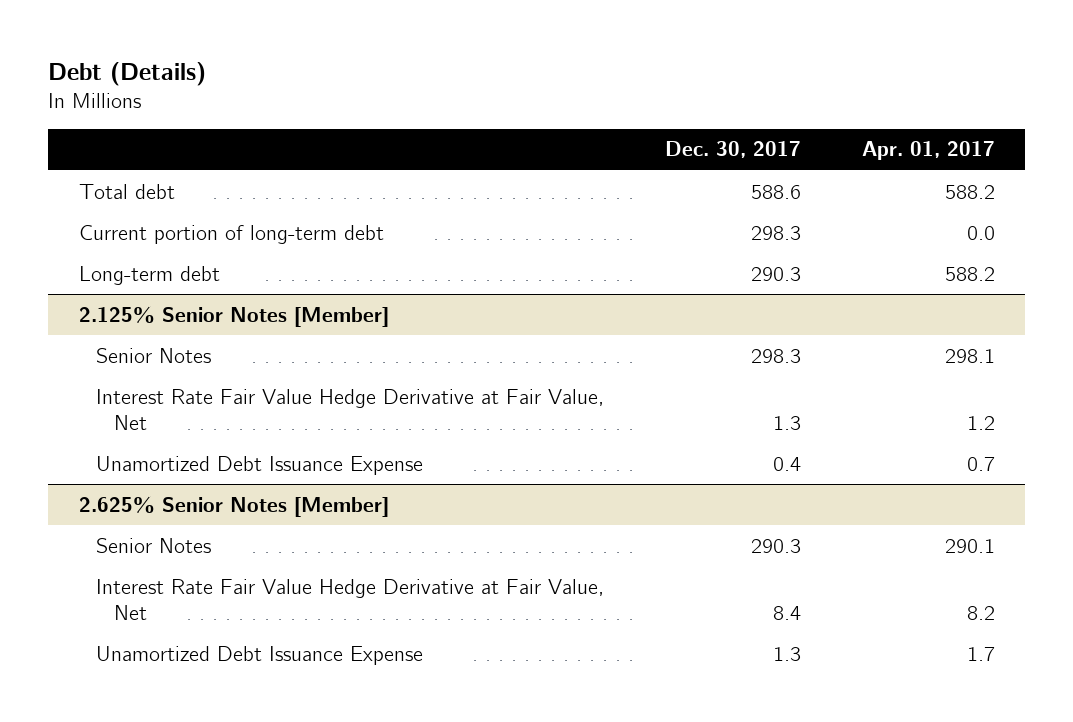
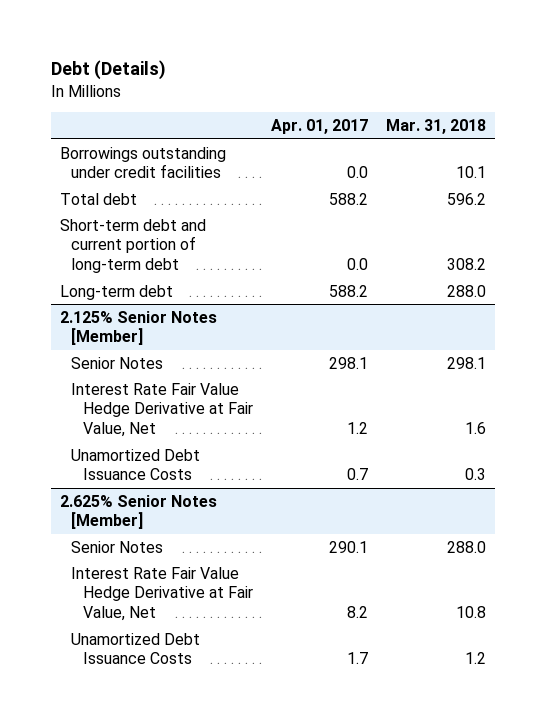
- | Dec. 30, 2017 | Apr. 01, 2017
+ | Apr. 01, 2017 | Mar. 31, 2018
+ Borrowings outstanding under credit facilities | 0.0 | 10.1
- Current portion of long-term debt | 298.3 | 0.0
+ Short-term debt and current portion of long-term debt | 0.0 | 308.2
@ 2.125% Senior Notes [Member]
- Unamortized Debt Issuance Expense | 0.4 | 0.7
+ Unamortized Debt Issuance Costs | 0.7 | 0.3
@ 2.625% Senior Notes [Member]
- Unamortized Debt Issuance Expense | 1.3 | 1.7
+ Unamortized Debt Issuance Costs | 1.7 | 1.2

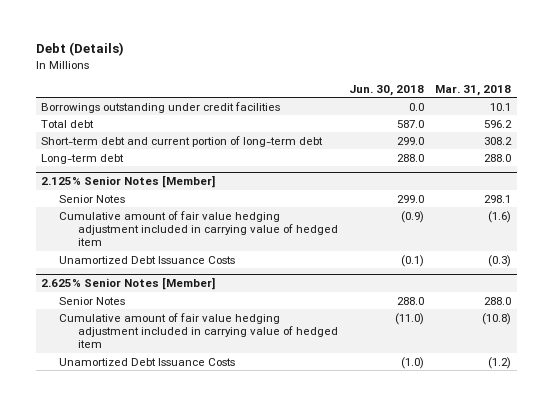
- | Apr. 01, 2017 | Mar. 31, 2018
+ | Jun. 30, 2018 | Mar. 31, 2018
@ 2.125% Senior Notes [Member]
- Interest Rate Fair Value Hedge Derivative at Fair Value, Net | 1.2 | 1.6
- Unamortized Debt Issuance Costs | 0.7 | 0.3
+ Cumulative amount of fair value hedging adjustment included in carrying value of hedged item | (0.9) | (1.6)
+ Unamortized Debt Issuance Costs | (0.1) | (0.3)
@ 2.625% Senior Notes [Member]
- Interest Rate Fair Value Hedge Derivative at Fair Value, Net | 8.2 | 10.8
- Unamortized Debt Issuance Costs | 1.7 | 1.2
+ Cumulative amount of fair value hedging adjustment included in carrying value of hedged item | (11.0) | (10.8)
+ Unamortized Debt Issuance Costs | (1.0) | (1.2)

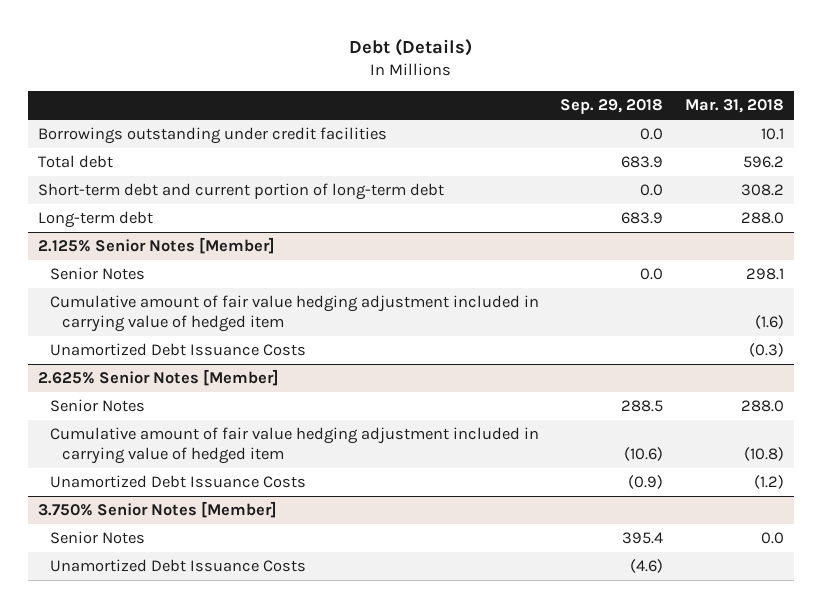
- | Jun. 30, 2018 | Mar. 31, 2018
+ | Sep. 29, 2018 | Mar. 31, 2018
+ 3.750% Senior Notes [Member]
+ Senior Notes | 395.4 | 0.0
+ Unamortized Debt Issuance Costs | (4.6) |

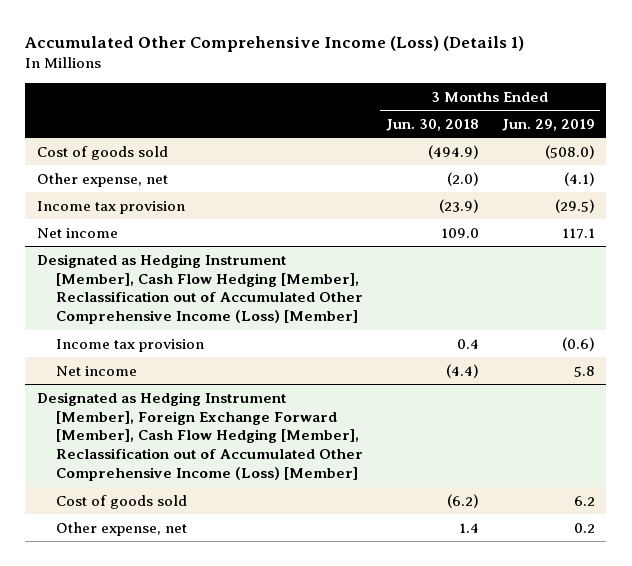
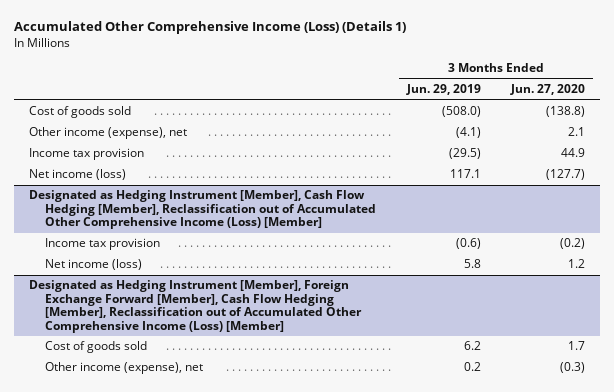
- | 3 Months Ended Jun. 30, 2018 | 3 Months Ended Jun. 29, 2019
+ | 3 Months Ended Jun. 29, 2019 | 3 Months Ended Jun. 27, 2020
- Other expense, net | (2.0) | (4.1)
+ Other income (expense), net | (4.1) | 2.1
- Net income | 109.0 | 117.1
+ Net income (loss) | 117.1 | (127.7)
@ Designated as Hedging Instrument [Member], Cash Flow Hedging [Member], Reclassification out of Accumulated Other Comprehensive Income (Loss) [Member]
- Net income | (4.4) | 5.8
+ Net income (loss) | 5.8 | 1.2
@ Designated as Hedging Instrument [Member], Foreign Exchange Forward [Member], Cash Flow Hedging [Member], Reclassification out of Accumulated Other Comprehensive Income (Loss) [Member]
- Other expense, net | 1.4 | 0.2
+ Other income (expense), net | 0.2 | (0.3)

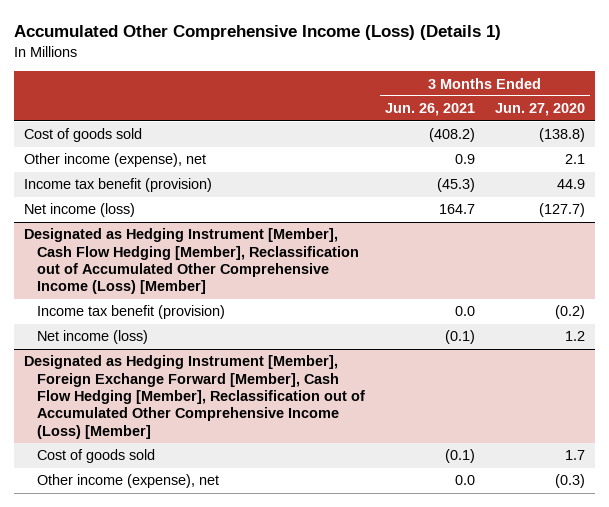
- | 3 Months Ended Jun. 29, 2019 | 3 Months Ended Jun. 27, 2020
+ | 3 Months Ended Jun. 26, 2021 | 3 Months Ended Jun. 27, 2020
- Income tax provision | (29.5) | 44.9
+ Income tax benefit (provision) | (45.3) | 44.9
@ Designated as Hedging Instrument [Member], Cash Flow Hedging [Member], Reclassification out of Accumulated Other Comprehensive Income (Loss) [Member]
- Income tax provision | (0.6) | (0.2)
+ Income tax benefit (provision) | 0.0 | (0.2)

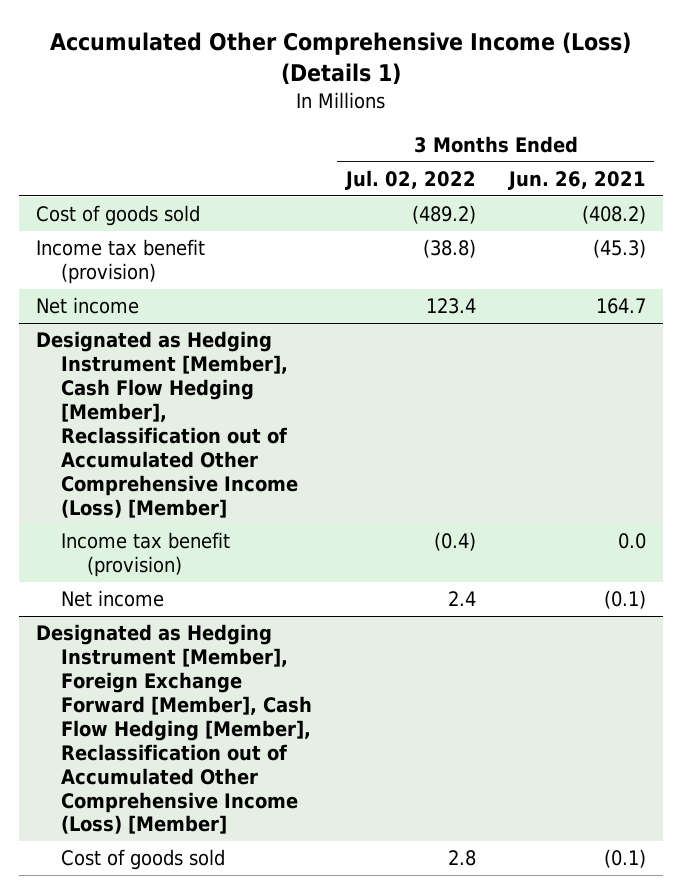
- | 3 Months Ended Jun. 26, 2021 | 3 Months Ended Jun. 27, 2020
+ | 3 Months Ended Jul. 02, 2022 | 3 Months Ended Jun. 26, 2021
- Other income (expense), net | 0.9 | 2.1
- Net income (loss) | 164.7 | (127.7)
+ Net income | 123.4 | 164.7
@ Designated as Hedging Instrument [Member], Cash Flow Hedging [Member], Reclassification out of Accumulated Other Comprehensive Income (Loss) [Member]
- Net income (loss) | (0.1) | 1.2
+ Net income | 2.4 | (0.1)
@ Designated as Hedging Instrument [Member], Foreign Exchange Forward [Member], Cash Flow Hedging [Member], Reclassification out of Accumulated Other Comprehensive Income (Loss) [Member]
- Other income (expense), net | 0.0 | (0.3)

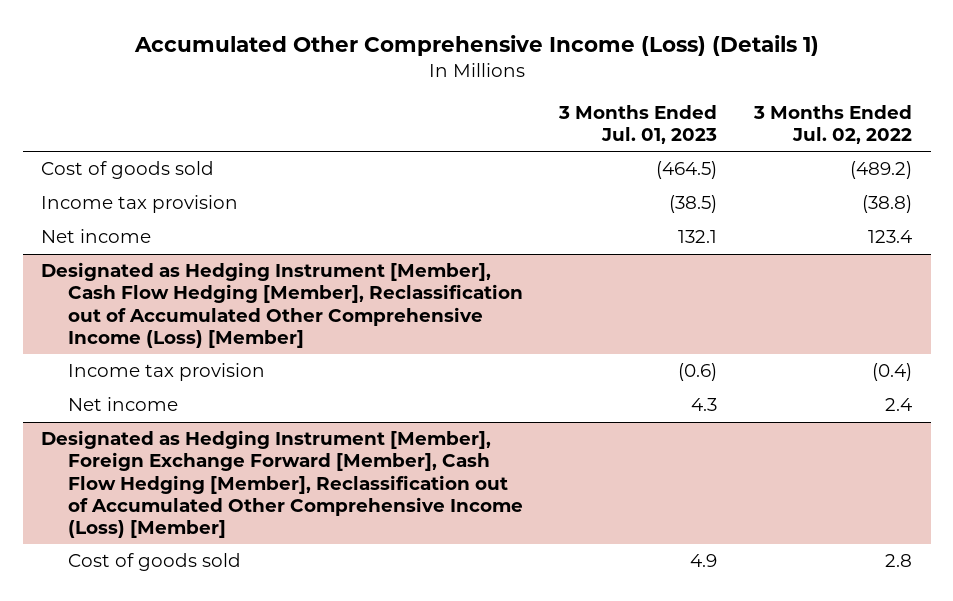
- | 3 Months Ended Jul. 02, 2022 | 3 Months Ended Jun. 26, 2021
+ | 3 Months Ended Jul. 01, 2023 | 3 Months Ended Jul. 02, 2022
- Income tax benefit (provision) | (38.8) | (45.3)
+ Income tax provision | (38.5) | (38.8)
@ Designated as Hedging Instrument [Member], Cash Flow Hedging [Member], Reclassification out of Accumulated Other Comprehensive Income (Loss) [Member]
- Income tax benefit (provision) | (0.4) | 0.0
+ Income tax provision | (0.6) | (0.4)

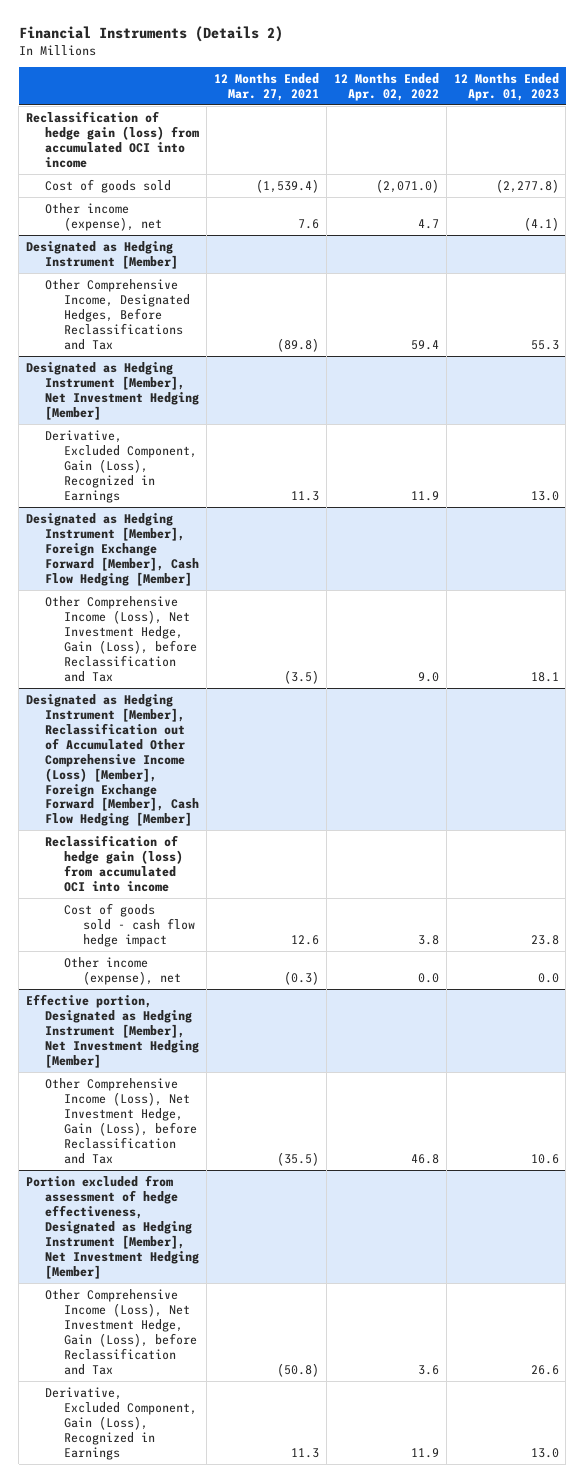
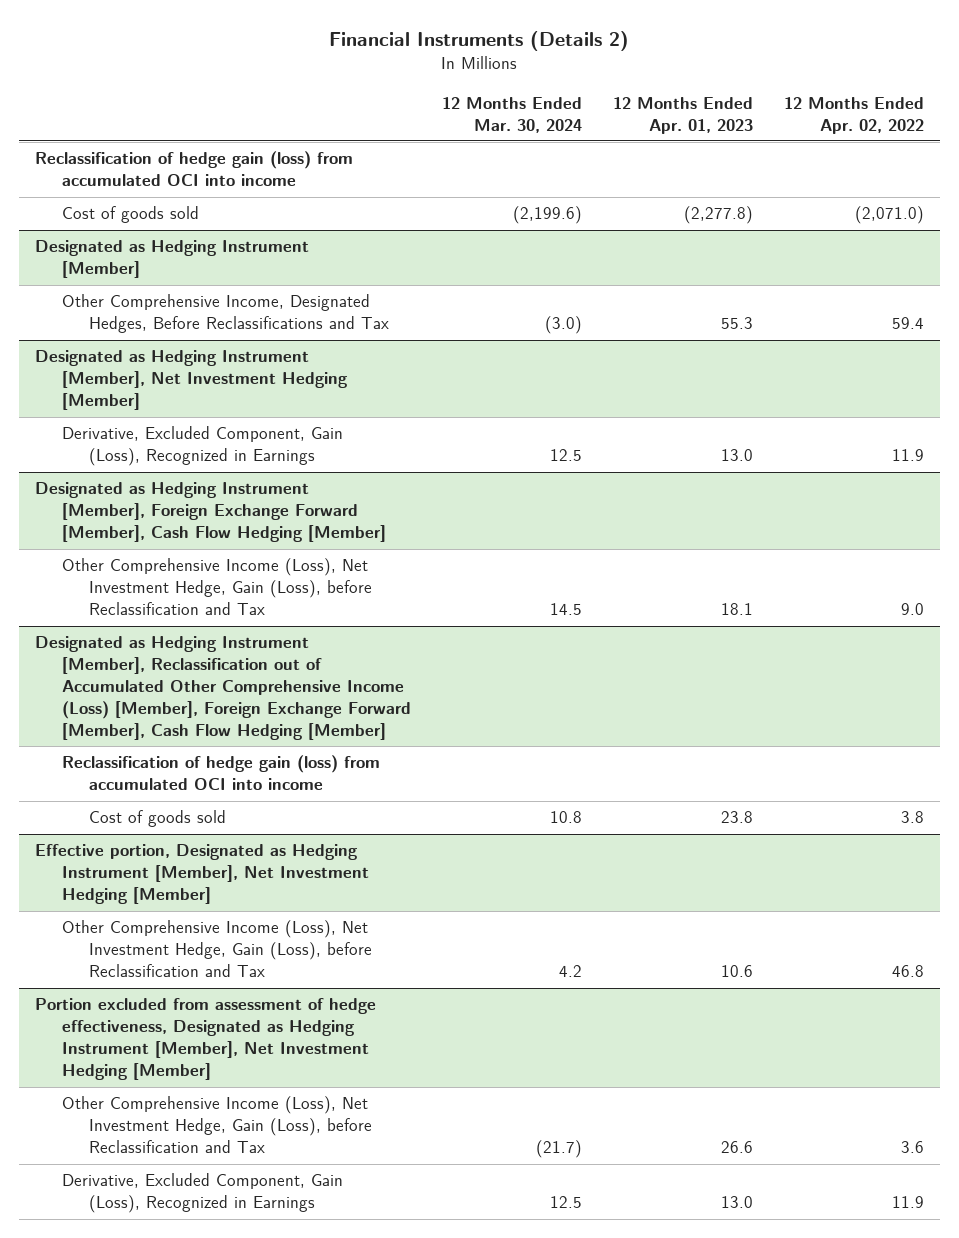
- | 12 Months Ended Mar. 27, 2021 | 12 Months Ended Apr. 02, 2022 | 12 Months Ended Apr. 01, 2023
+ | 12 Months Ended Mar. 30, 2024 | 12 Months Ended Apr. 01, 2023 | 12 Months Ended Apr. 02, 2022
- Other income (expense), net | 7.6 | 4.7 | (4.1)
@ Designated as Hedging Instrument [Member], Reclassification out of Accumulated Other Comprehensive Income (Loss) [Member], Foreign Exchange Forward [Member], Cash Flow Hedging [Member]
- Cost of goods sold - cash flow hedge impact | 12.6 | 3.8 | 23.8
- Other income (expense), net | (0.3) | 0.0 | 0.0
+ Cost of goods sold | 10.8 | 23.8 | 3.8

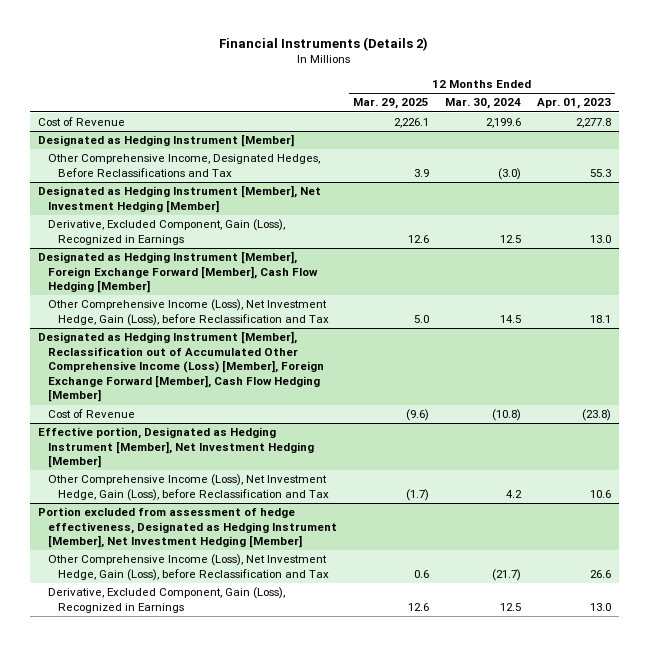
- | 12 Months Ended Mar. 30, 2024 | 12 Months Ended Apr. 01, 2023 | 12 Months Ended Apr. 02, 2022
+ | 12 Months Ended Mar. 29, 2025 | 12 Months Ended Mar. 30, 2024 | 12 Months Ended Apr. 01, 2023
- Reclassification of hedge gain (loss) from accumulated OCI into income
- Cost of goods sold | (2,199.6) | (2,277.8) | (2,071.0)
+ Cost of Revenue | 2,226.1 | 2,199.6 | 2,277.8
@ Designated as Hedging Instrument [Member], Reclassification out of Accumulated Other Comprehensive Income (Loss) [Member], Foreign Exchange Forward [Member], Cash Flow Hedging [Member]
- Reclassification of hedge gain (loss) from accumulated OCI into income
- Cost of goods sold | 10.8 | 23.8 | 3.8
+ Cost of Revenue | (9.6) | (10.8) | (23.8)

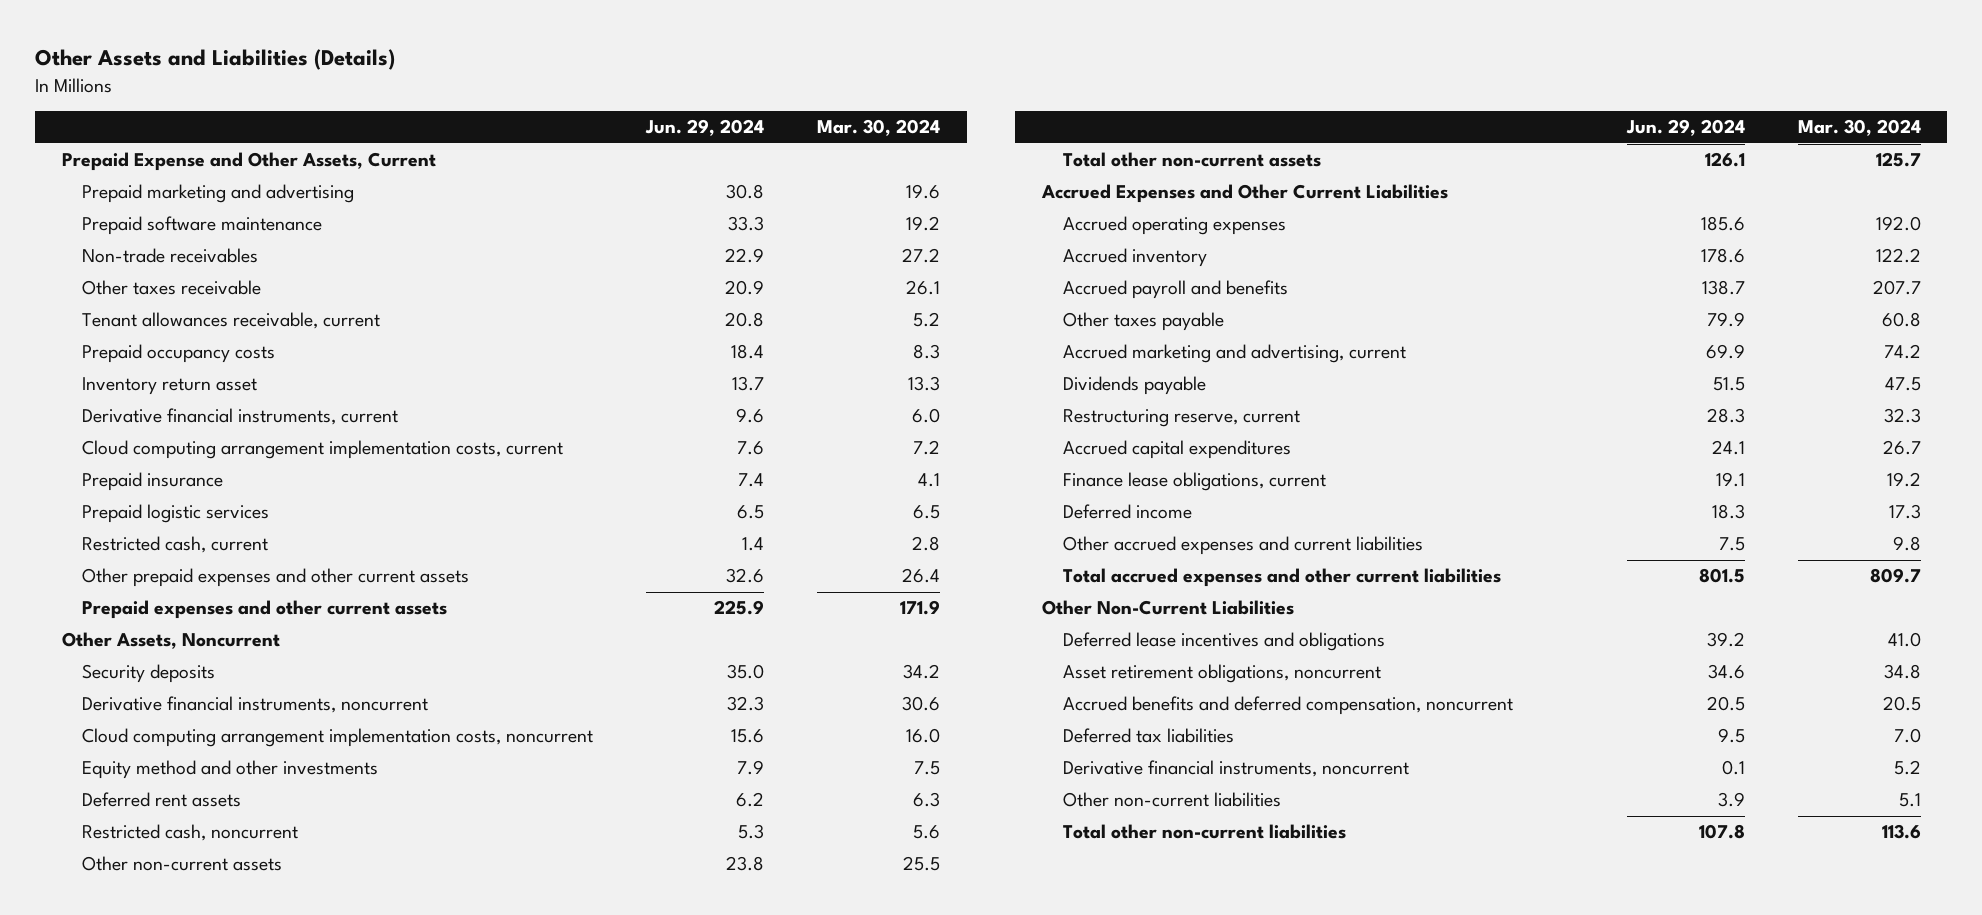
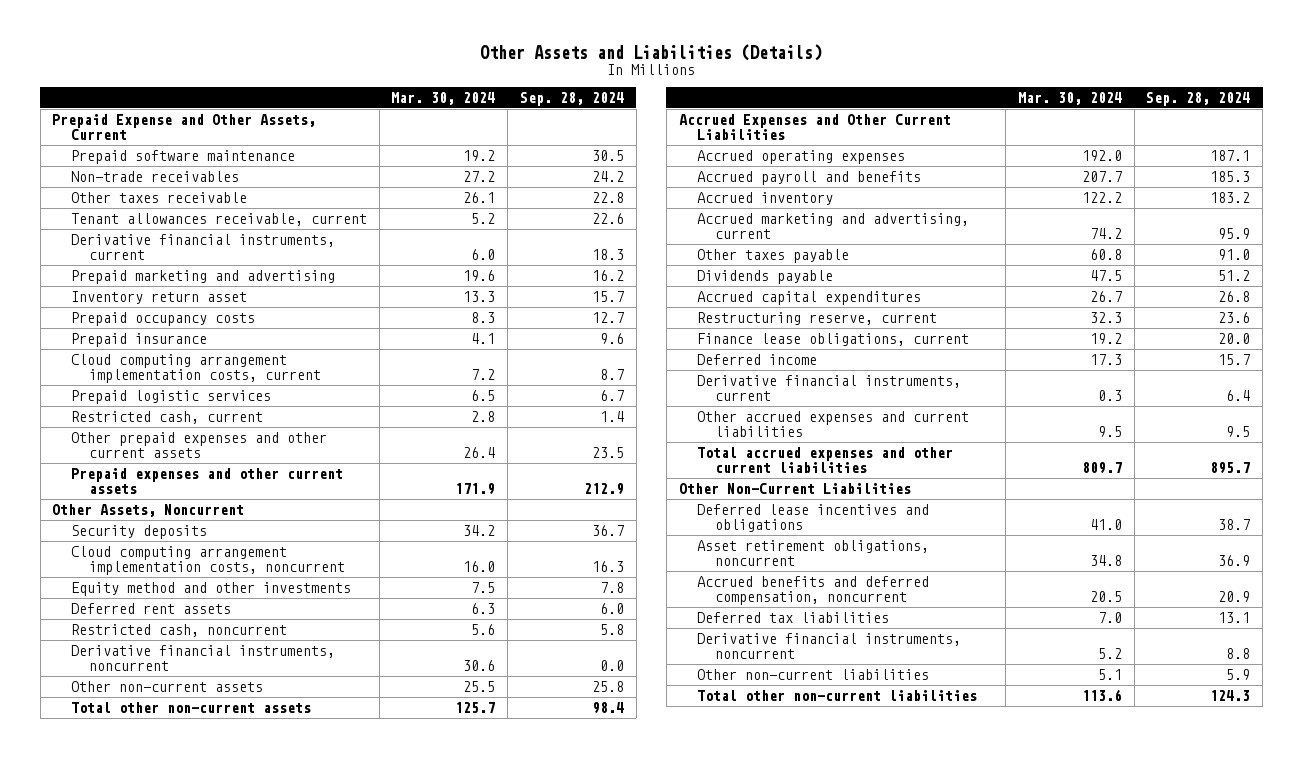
- | Jun. 29, 2024 | Mar. 30, 2024
+ | Mar. 30, 2024 | Sep. 28, 2024
moved down: Prepaid marketing and advertising | 19.6 | 16.2
moved down: Inventory return asset | 13.3 | 15.7
moved down: Prepaid occupancy costs | 8.3 | 12.7
moved down: Cloud computing arrangement implementation costs, current | 7.2 | 8.7
moved down: Derivative financial instruments, noncurrent | 30.6 | 0.0
moved down: Accrued inventory | 122.2 | 183.2
moved down: Other taxes payable | 60.8 | 91.0
moved down: Restructuring reserve, current | 32.3 | 23.6
- Other accrued expenses and current liabilities | 7.5 | 9.8
+ Derivative financial instruments, current | 0.3 | 6.4
+ Other accrued expenses and current liabilities | 9.5 | 9.5

